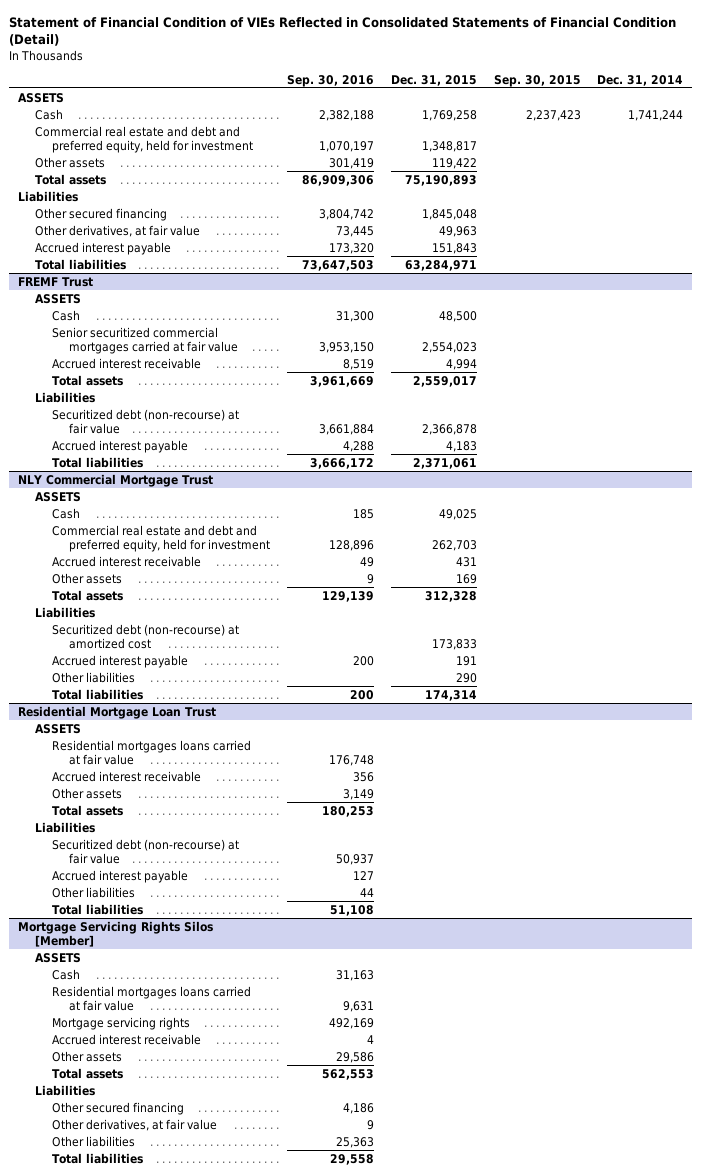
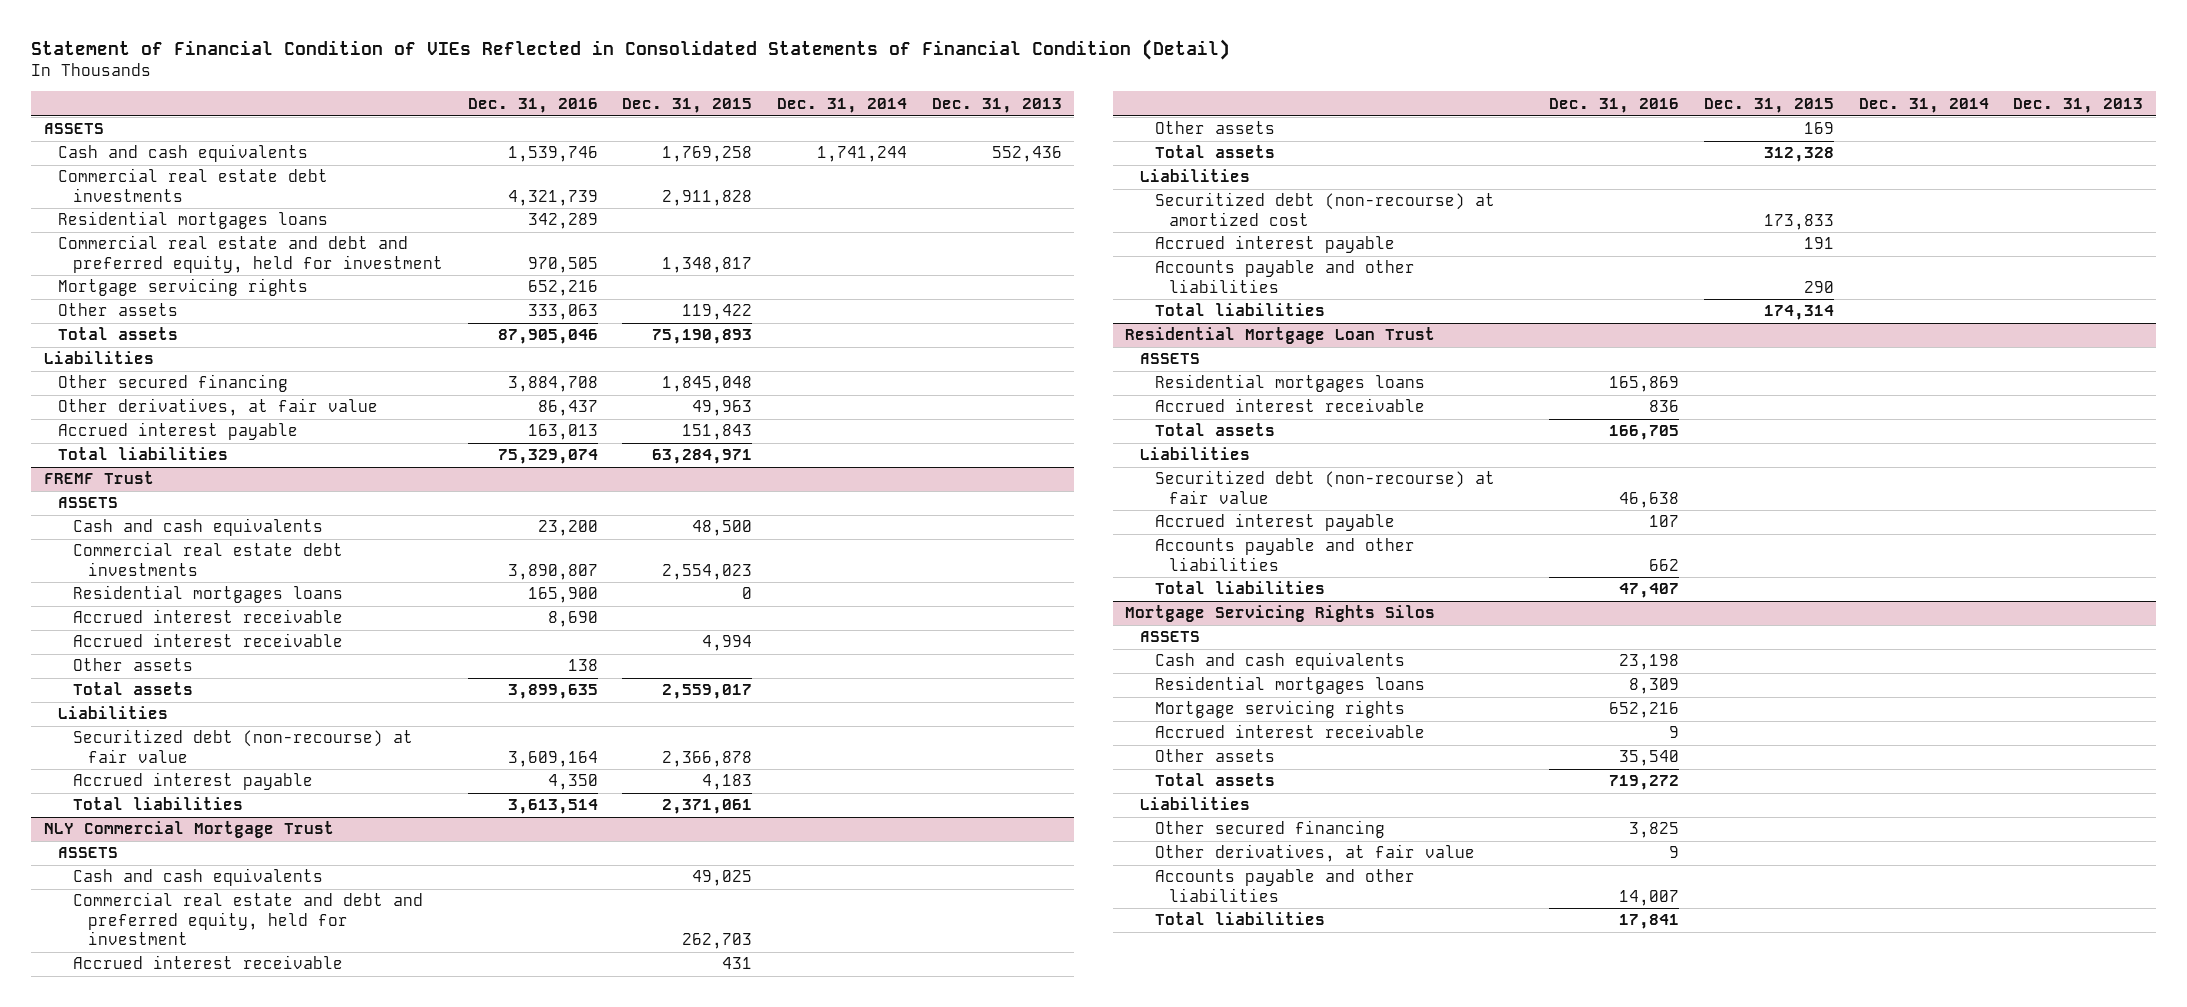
- | Sep. 30, 2016 | Dec. 31, 2015 | Sep. 30, 2015 | Dec. 31, 2014
+ | Dec. 31, 2016 | Dec. 31, 2015 | Dec. 31, 2014 | Dec. 31, 2013
- Cash | 2,382,188 | 1,769,258 | 2,237,423 | 1,741,244
+ Cash and cash equivalents | 1,539,746 | 1,769,258 | 1,741,244 | 552,436
+ Commercial real estate debt investments | 4,321,739 | 2,911,828 | |
+ Residential mortgages loans | 342,289 | | |
+ Mortgage servicing rights | 652,216 | | |
@ FREMF Trust
- Cash | 31,300 | 48,500 | |
- Senior securitized commercial mortgages carried at fair value | 3,953,150 | 2,554,023 | |
+ Cash and cash equivalents | 23,200 | 48,500 | |
+ Commercial real estate debt investments | 3,890,807 | 2,554,023 | |
+ Residential mortgages loans | 165,900 | 0 | |
+ Accrued interest receivable | 8,690 | | |
+ Other assets | 138 | | |
@ NLY Commercial Mortgage Trust
- Cash | 185 | 49,025 | |
+ Cash and cash equivalents | | 49,025 | |
- Other liabilities | | 290 | |
+ Accounts payable and other liabilities | | 290 | |
@ Residential Mortgage Loan Trust
- Residential mortgages loans carried at fair value | 176,748 | | |
+ Residential mortgages loans | 165,869 | | |
- Other assets | 3,149 | | |
- Other liabilities | 44 | | |
+ Accounts payable and other liabilities | 662 | | |
- Mortgage Servicing Rights Silos [Member]
+ Mortgage Servicing Rights Silos
- Cash | 31,163 | | |
- Residential mortgages loans carried at fair value | 9,631 | | |
+ Cash and cash equivalents | 23,198 | | |
+ Residential mortgages loans | 8,309 | | |
- Other liabilities | 25,363 | | |
+ Accounts payable and other liabilities | 14,007 | | |

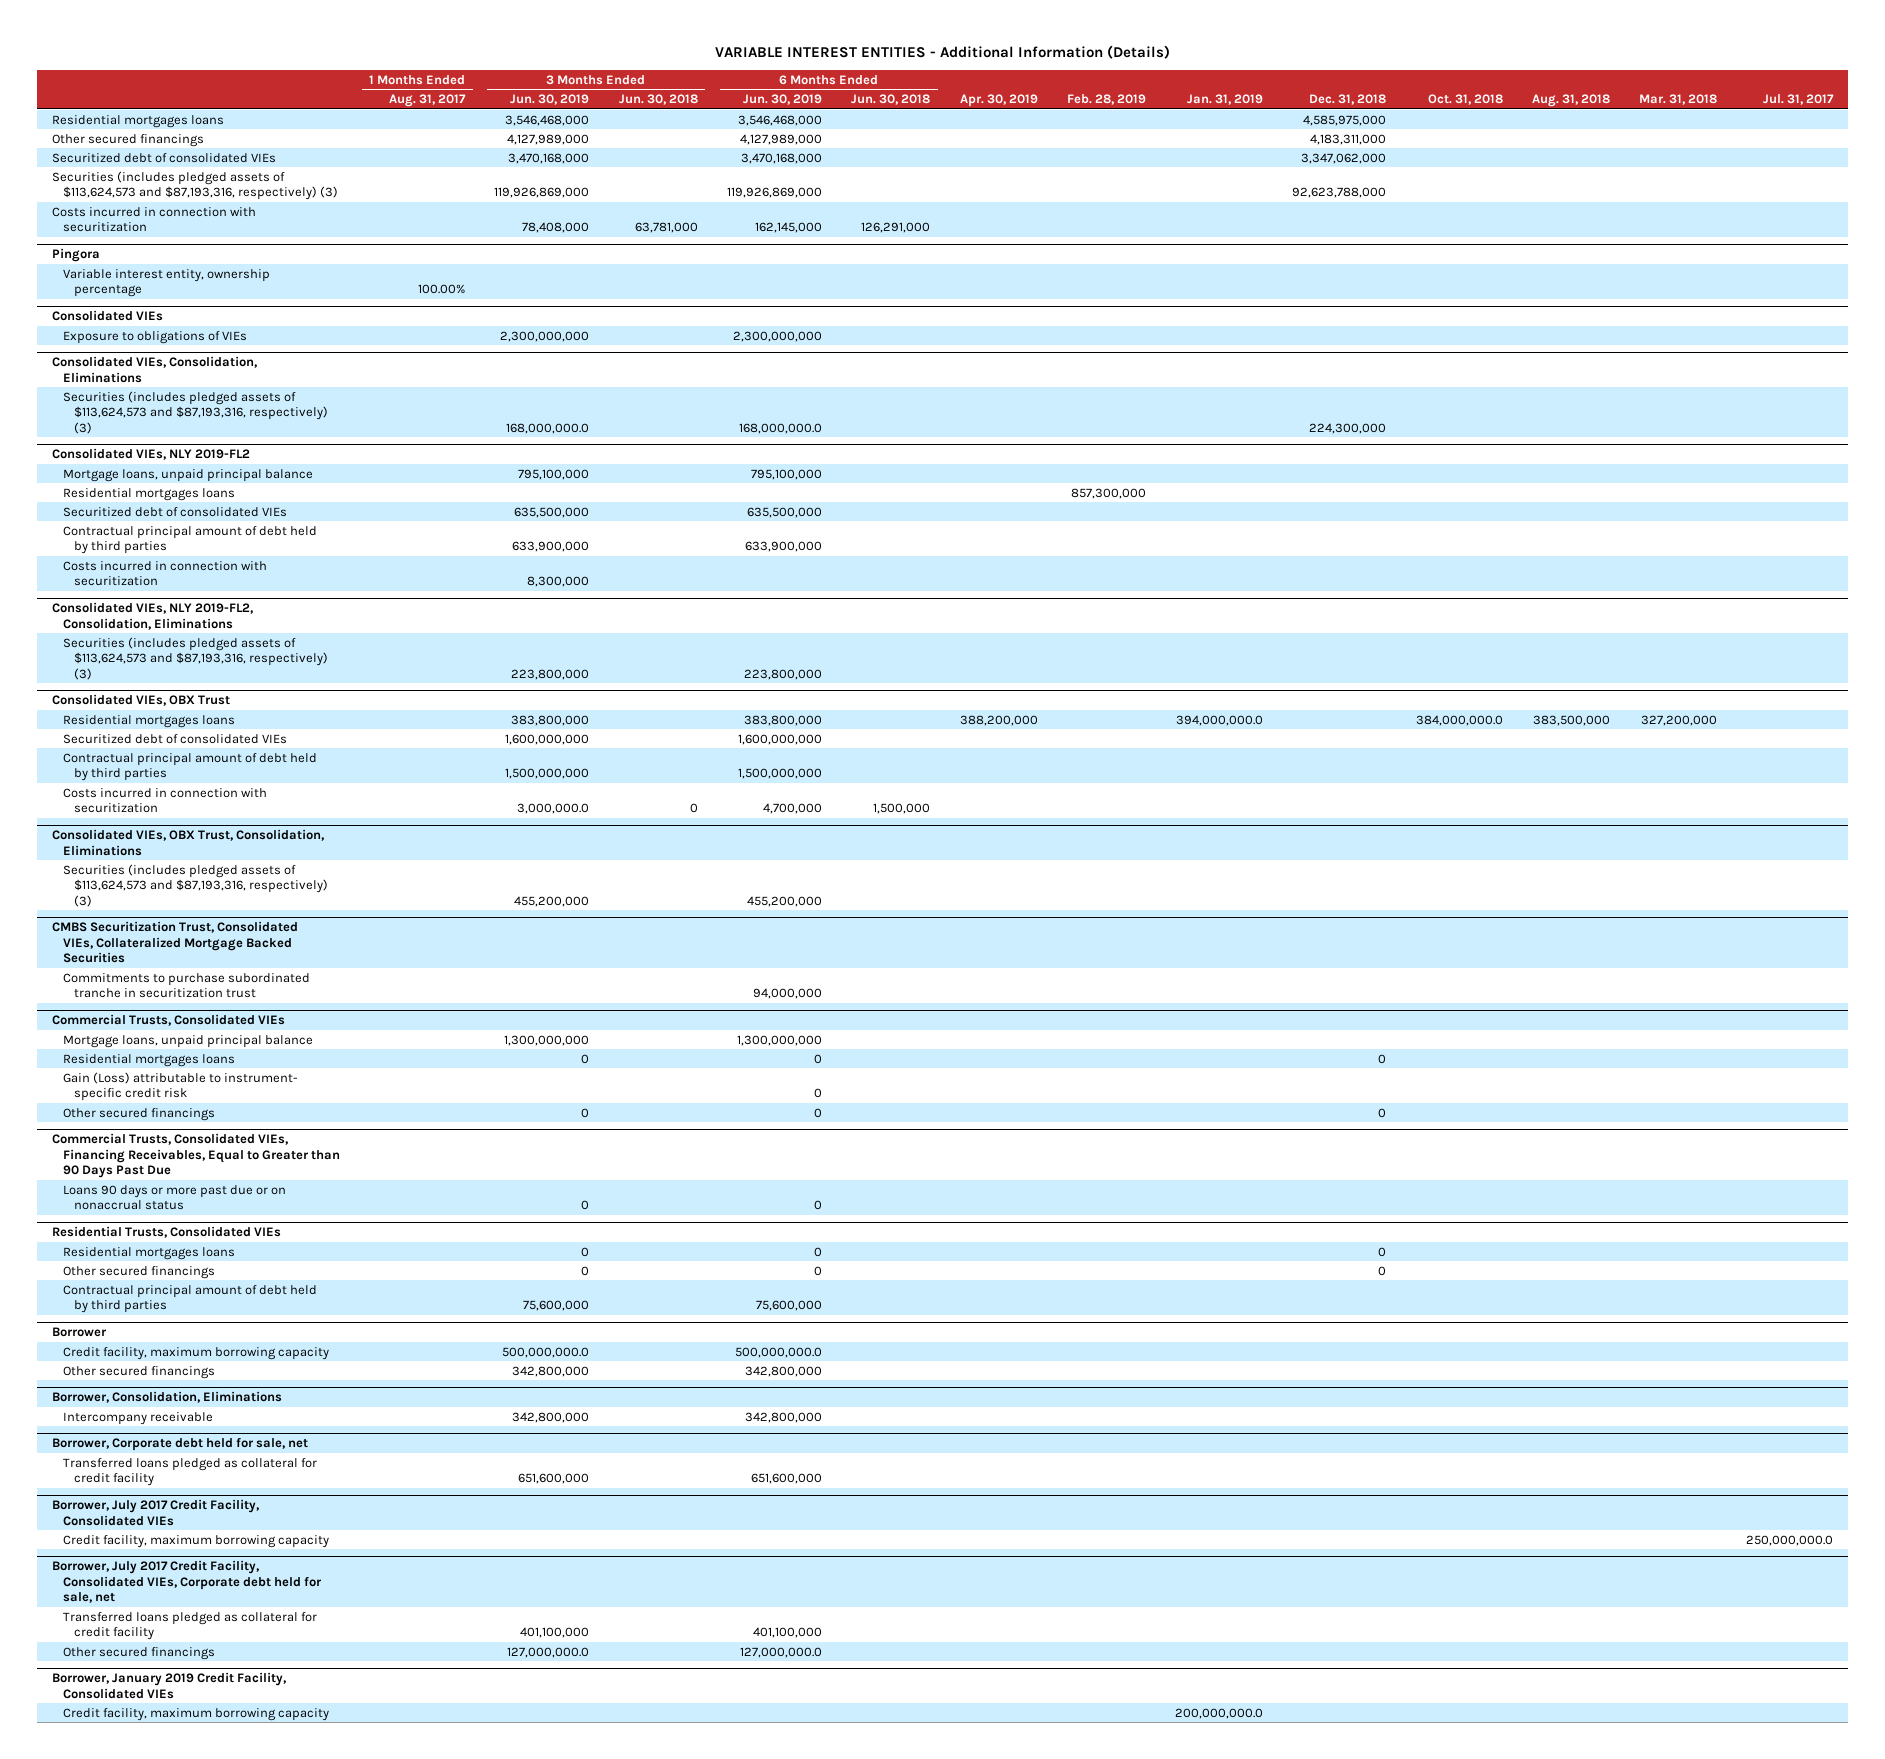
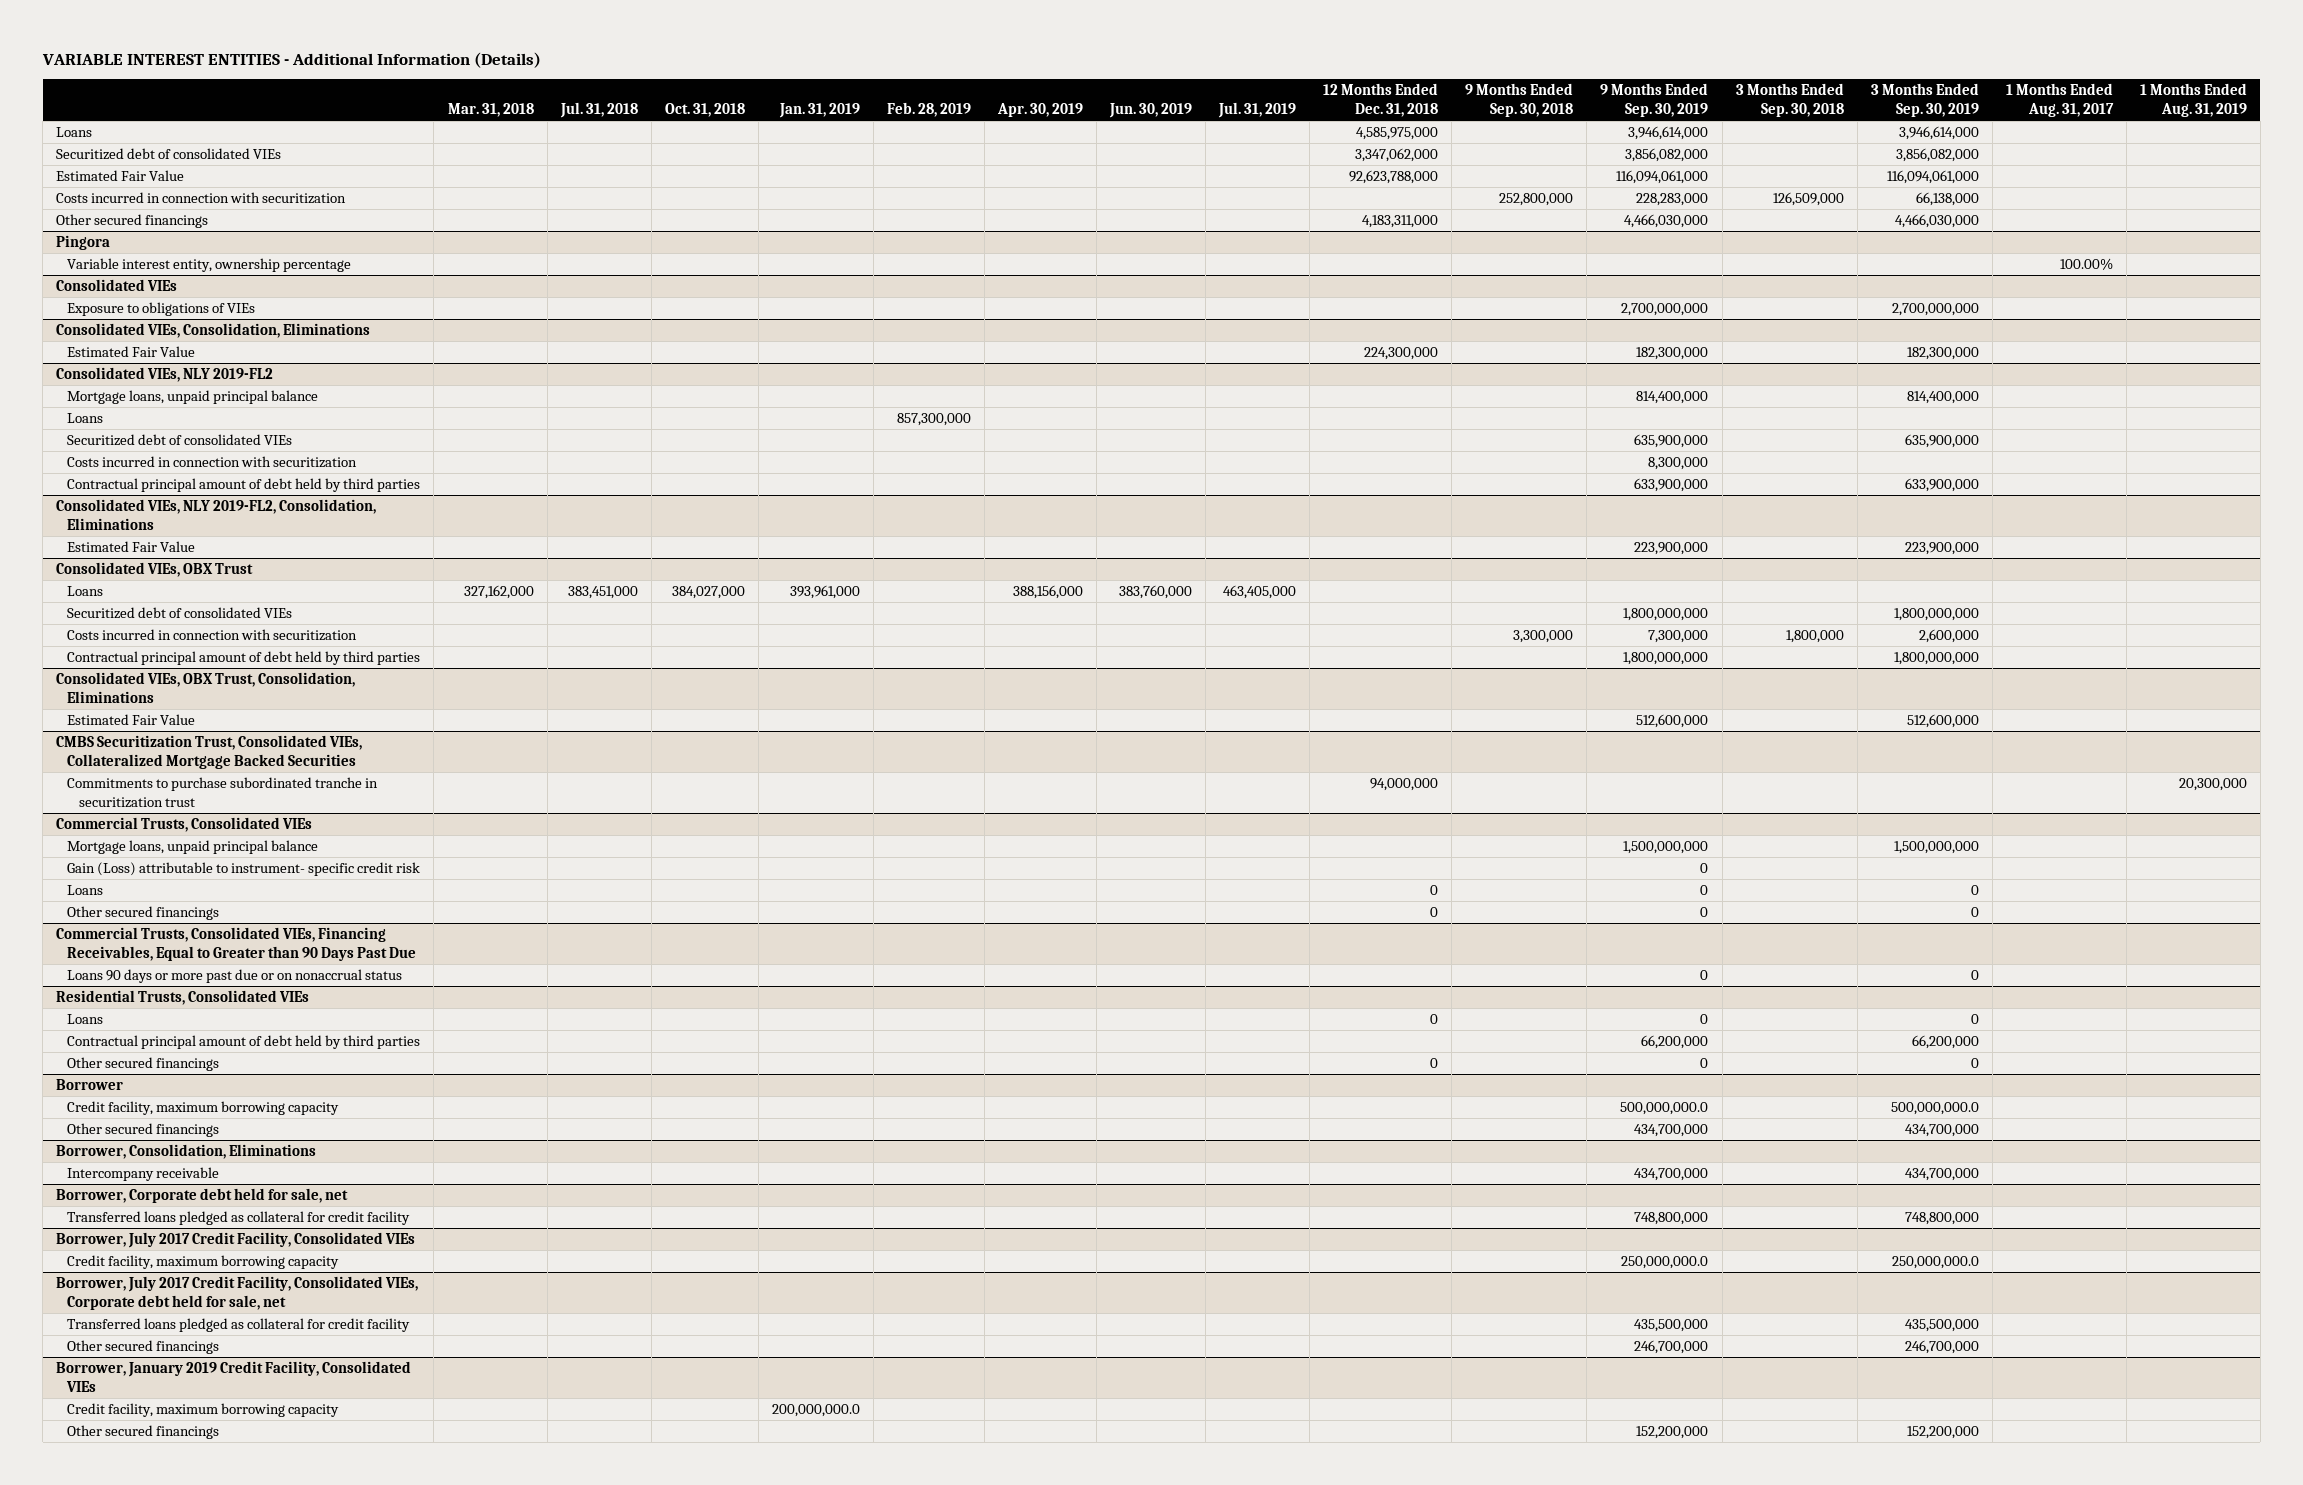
- | 1 Months Ended Aug. 31, 2017 | 3 Months Ended Jun. 30, 2019 | 3 Months Ended Jun. 30, 2018 | 6 Months Ended Jun. 30, 2019 | 6 Months Ended Jun. 30, 2018 | Apr. 30, 2019 | Feb. 28, 2019 | Jan. 31, 2019 | Dec. 31, 2018 | Oct. 31, 2018 | Aug. 31, 2018 | Mar. 31, 2018 | Jul. 31, 2017
+ | Mar. 31, 2018 | Jul. 31, 2018 | Oct. 31, 2018 | Jan. 31, 2019 | Feb. 28, 2019 | Apr. 30, 2019 | Jun. 30, 2019 | Jul. 31, 2019 | 12 Months Ended Dec. 31, 2018 | 9 Months Ended Sep. 30, 2018 | 9 Months Ended Sep. 30, 2019 | 3 Months Ended Sep. 30, 2018 | 3 Months Ended Sep. 30, 2019 | 1 Months Ended Aug. 31, 2017 | 1 Months Ended Aug. 31, 2019
- Residential mortgages loans | | 3,546,468,000 | | 3,546,468,000 | | | | | 4,585,975,000 | | | |
+ Loans | | | | | | | | | 4,585,975,000 | | 3,946,614,000 | | 3,946,614,000 | |
- Securities (includes pledged assets of $113,624,573 and $87,193,316, respectively) (3) | | 119,926,869,000 | | 119,926,869,000 | | | | | 92,623,788,000 | | | |
+ Estimated Fair Value | | | | | | | | | 92,623,788,000 | | 116,094,061,000 | | 116,094,061,000 | |
moved down: Other secured financings | | | | | | | | | 4,183,311,000 | | 4,466,030,000 | | 4,466,030,000 | |
@ Consolidated VIEs, Consolidation, Eliminations
- Securities (includes pledged assets of $113,624,573 and $87,193,316, respectively) (3) | | 168,000,000.0 | | 168,000,000.0 | | | | | 224,300,000 | | | |
+ Estimated Fair Value | | | | | | | | | 224,300,000 | | 182,300,000 | | 182,300,000 | |
@ Consolidated VIEs, NLY 2019-FL2
- Residential mortgages loans | | | | | | | 857,300,000 | | | | | |
+ Loans | | | | | 857,300,000 | | | | | | | | | |
moved down: Contractual principal amount of debt held by third parties | | | | | | | | | | | 633,900,000 | | 633,900,000 | |
@ Consolidated VIEs, NLY 2019-FL2, Consolidation, Eliminations
- Securities (includes pledged assets of $113,624,573 and $87,193,316, respectively) (3) | | 223,800,000 | | 223,800,000 | | | | | | | | |
+ Estimated Fair Value | | | | | | | | | | | 223,900,000 | | 223,900,000 | |
@ Consolidated VIEs, OBX Trust
- Residential mortgages loans | | 383,800,000 | | 383,800,000 | | 388,200,000 | | 394,000,000.0 | | 384,000,000.0 | 383,500,000 | 327,200,000 |
+ Loans | 327,162,000 | 383,451,000 | 384,027,000 | 393,961,000 | | 388,156,000 | 383,760,000 | 463,405,000 | | | | | | |
moved down: Contractual principal amount of debt held by third parties | | | | | | | | | | | 1,800,000,000 | | 1,800,000,000 | |
@ Consolidated VIEs, OBX Trust, Consolidation, Eliminations
- Securities (includes pledged assets of $113,624,573 and $87,193,316, respectively) (3) | | 455,200,000 | | 455,200,000 | | | | | | | | |
+ Estimated Fair Value | | | | | | | | | | | 512,600,000 | | 512,600,000 | |
@ Commercial Trusts, Consolidated VIEs
- Residential mortgages loans | | 0 | | 0 | | | | | 0 | | | |
+ Loans | | | | | | | | | 0 | | 0 | | 0 | |
@ Residential Trusts, Consolidated VIEs
- Residential mortgages loans | | 0 | | 0 | | | | | 0 | | | |
+ Loans | | | | | | | | | 0 | | 0 | | 0 | |
moved down: Other secured financings | | | | | | | | | 0 | | 0 | | 0 | |
@ Borrower, January 2019 Credit Facility, Consolidated VIEs
+ Other secured financings | | | | | | | | | | | 152,200,000 | | 152,200,000 | |

